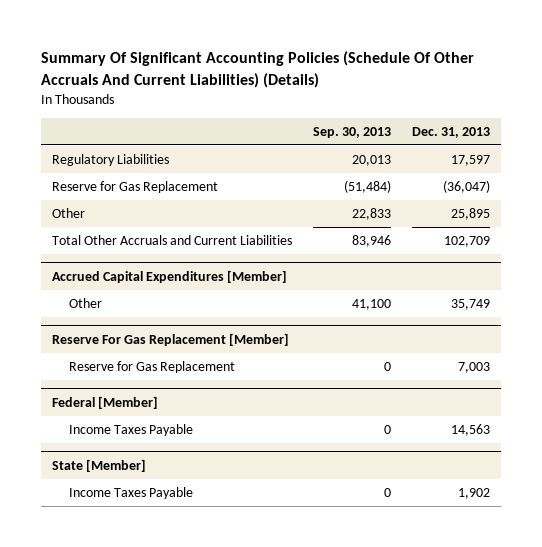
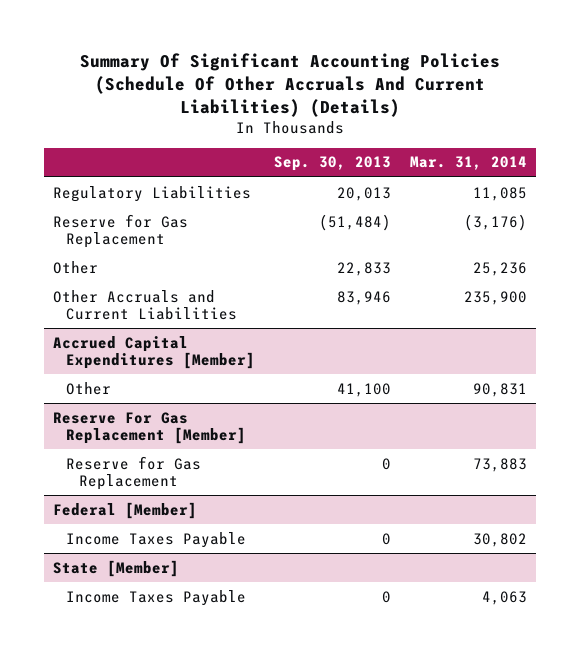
- | Sep. 30, 2013 | Dec. 31, 2013
+ | Sep. 30, 2013 | Mar. 31, 2014
- Total Other Accruals and Current Liabilities | 83,946 | 102,709
+ Other Accruals and Current Liabilities | 83,946 | 235,900

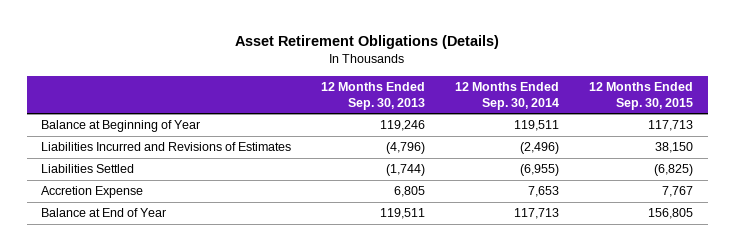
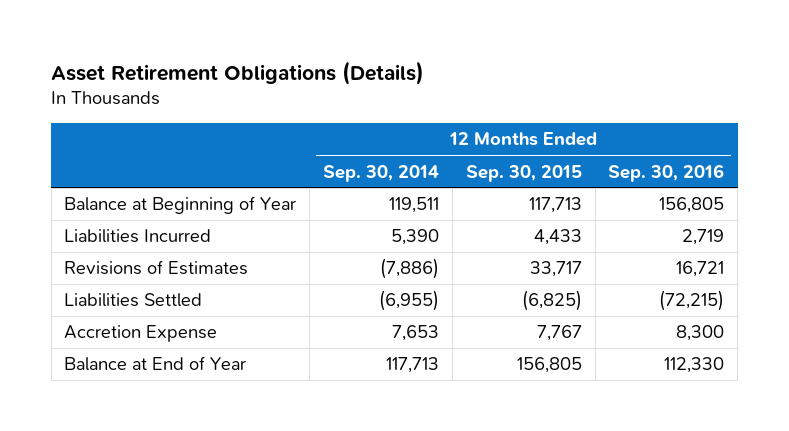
- | 12 Months Ended Sep. 30, 2013 | 12 Months Ended Sep. 30, 2014 | 12 Months Ended Sep. 30, 2015
+ | 12 Months Ended Sep. 30, 2014 | 12 Months Ended Sep. 30, 2015 | 12 Months Ended Sep. 30, 2016
- Liabilities Incurred and Revisions of Estimates | (4,796) | (2,496) | 38,150
+ Liabilities Incurred | 5,390 | 4,433 | 2,719
+ Revisions of Estimates | (7,886) | 33,717 | 16,721

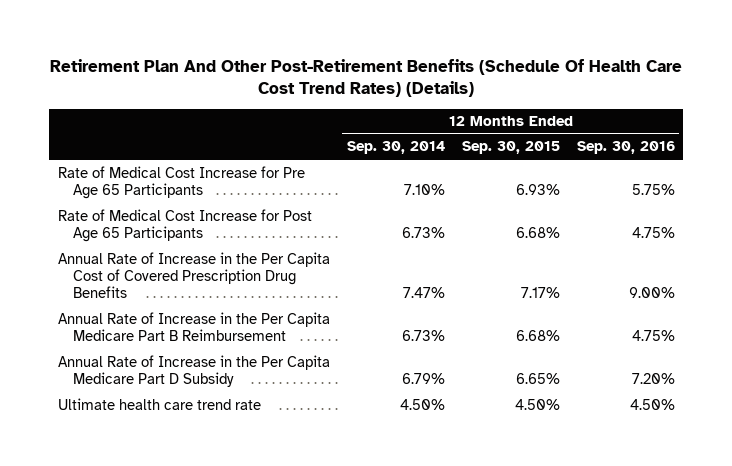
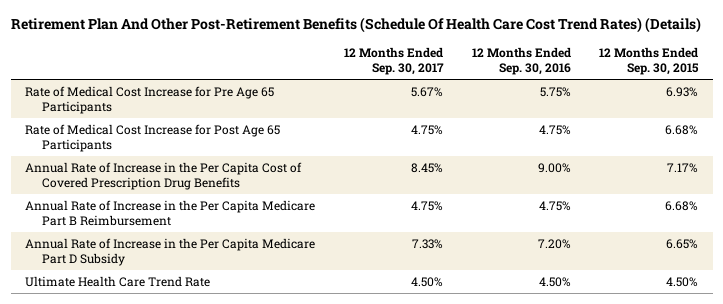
- | 12 Months Ended Sep. 30, 2014 | 12 Months Ended Sep. 30, 2015 | 12 Months Ended Sep. 30, 2016
+ | 12 Months Ended Sep. 30, 2017 | 12 Months Ended Sep. 30, 2016 | 12 Months Ended Sep. 30, 2015
- Ultimate health care trend rate | 4.50% | 4.50% | 4.50%
+ Ultimate Health Care Trend Rate | 4.50% | 4.50% | 4.50%

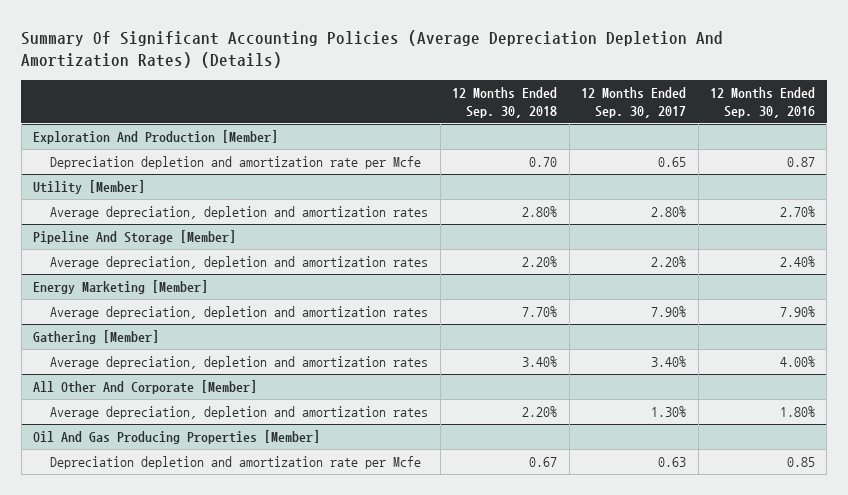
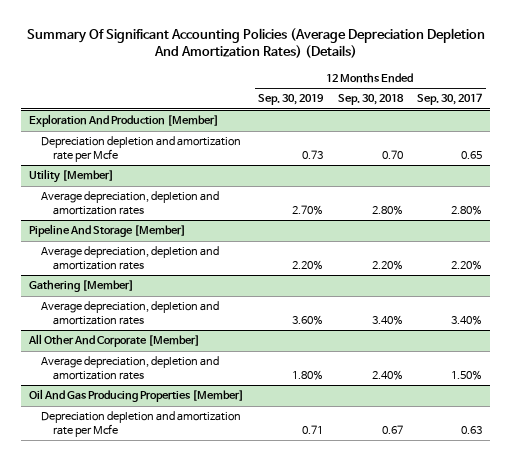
- | 12 Months Ended Sep. 30, 2018 | 12 Months Ended Sep. 30, 2017 | 12 Months Ended Sep. 30, 2016
+ | 12 Months Ended Sep. 30, 2019 | 12 Months Ended Sep. 30, 2018 | 12 Months Ended Sep. 30, 2017
- Energy Marketing [Member]
- Average depreciation, depletion and amortization rates | 7.70% | 7.90% | 7.90%
@ All Other And Corporate [Member]
- Average depreciation, depletion and amortization rates | 2.20% | 1.30% | 1.80%
+ Average depreciation, depletion and amortization rates | 1.80% | 2.40% | 1.50%

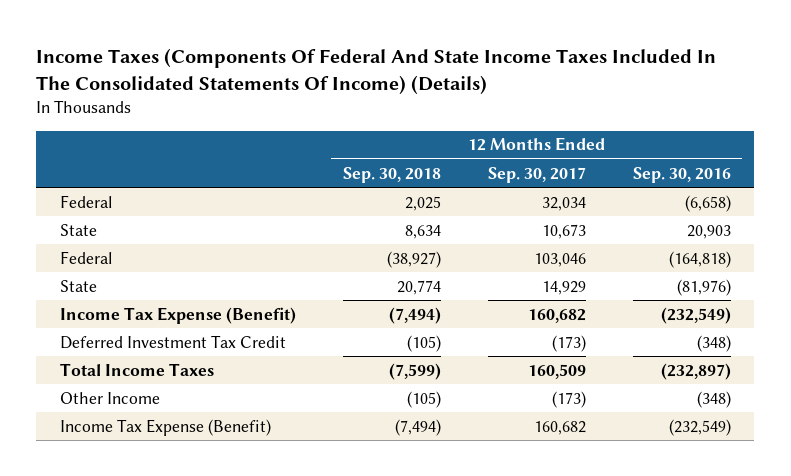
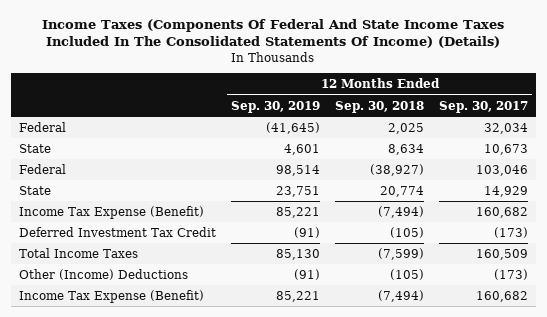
- | 12 Months Ended Sep. 30, 2018 | 12 Months Ended Sep. 30, 2017 | 12 Months Ended Sep. 30, 2016
+ | 12 Months Ended Sep. 30, 2019 | 12 Months Ended Sep. 30, 2018 | 12 Months Ended Sep. 30, 2017
- Other Income | (105) | (173) | (348)
+ Other (Income) Deductions | (91) | (105) | (173)

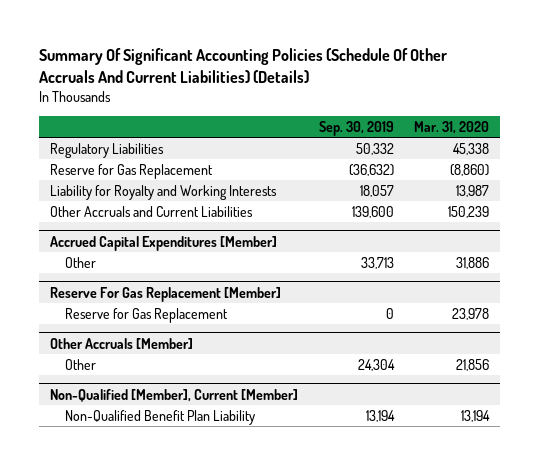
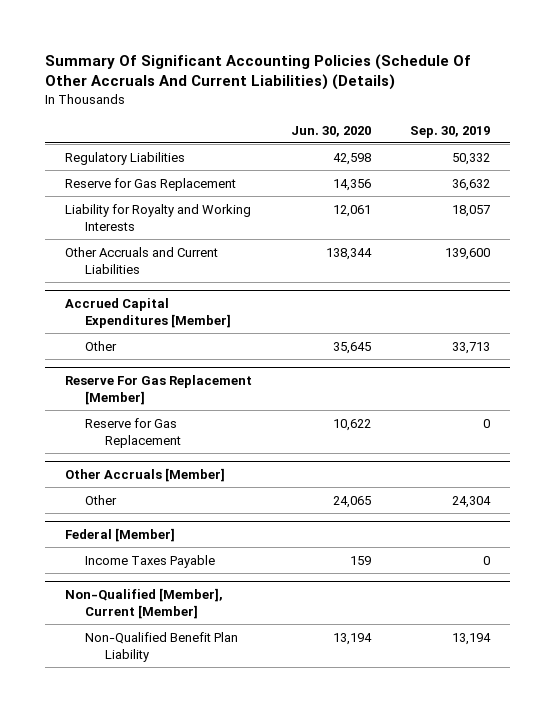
- | Sep. 30, 2019 | Mar. 31, 2020
+ | Jun. 30, 2020 | Sep. 30, 2019
- Reserve for Gas Replacement | (36,632) | (8,860)
+ Reserve for Gas Replacement | 14,356 | 36,632
+ Federal [Member]
+ Income Taxes Payable | 159 | 0

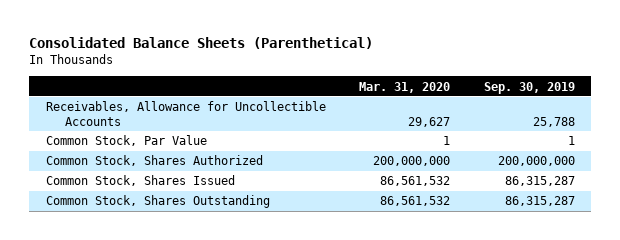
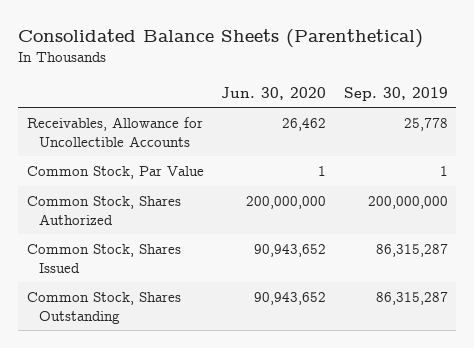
- | Mar. 31, 2020 | Sep. 30, 2019
+ | Jun. 30, 2020 | Sep. 30, 2019
- Receivables, Allowance for Uncollectible Accounts | 29,627 | 25,788
+ Receivables, Allowance for Uncollectible Accounts | 26,462 | 25,778

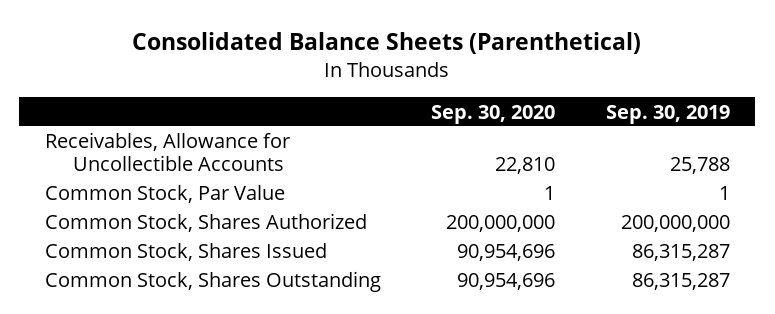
- | Jun. 30, 2020 | Sep. 30, 2019
+ | Sep. 30, 2020 | Sep. 30, 2019
- Receivables, Allowance for Uncollectible Accounts | 26,462 | 25,778
+ Receivables, Allowance for Uncollectible Accounts | 22,810 | 25,788

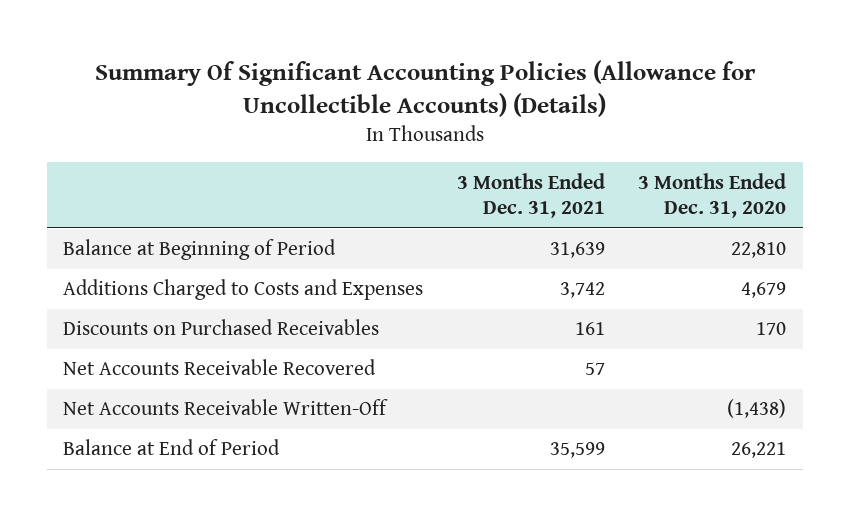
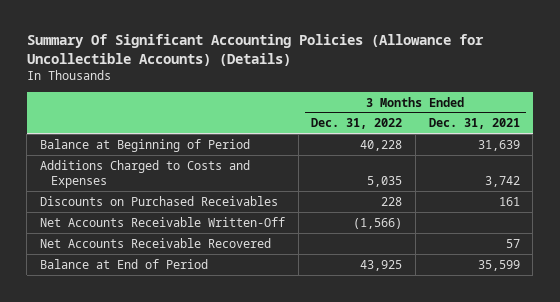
- | 3 Months Ended Dec. 31, 2021 | 3 Months Ended Dec. 31, 2020
+ | 3 Months Ended Dec. 31, 2022 | 3 Months Ended Dec. 31, 2021
moved down: Net Accounts Receivable Recovered | | 57

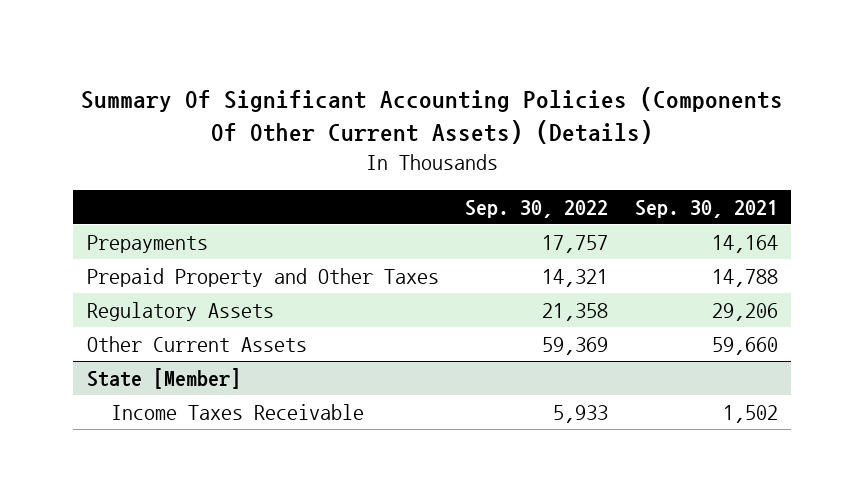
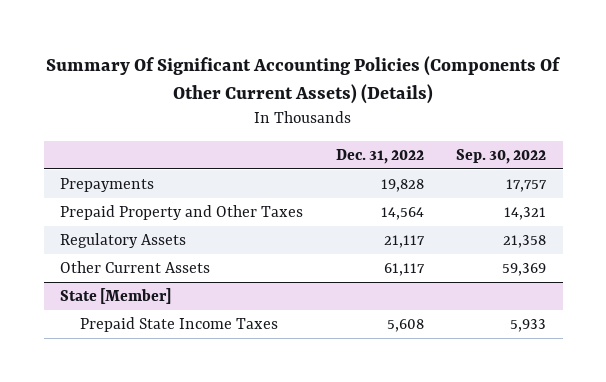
- | Sep. 30, 2022 | Sep. 30, 2021
+ | Dec. 31, 2022 | Sep. 30, 2022
@ State [Member]
- Income Taxes Receivable | 5,933 | 1,502
+ Prepaid State Income Taxes | 5,608 | 5,933

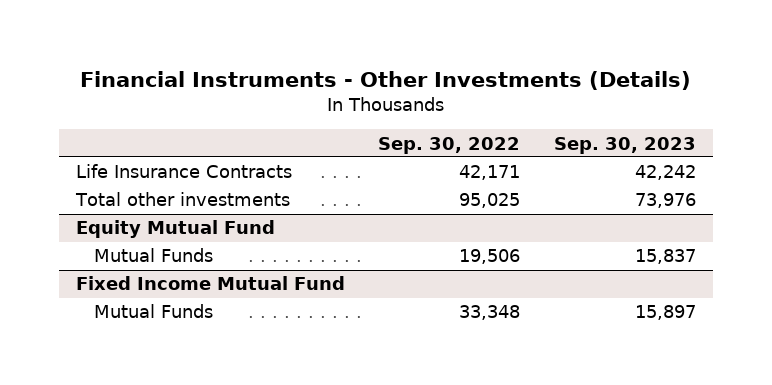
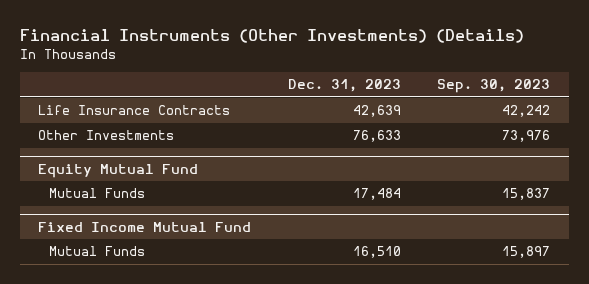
- Financial Instruments - Other Investments (Details)
+ Financial Instruments (Other Investments) (Details)
- | Sep. 30, 2022 | Sep. 30, 2023
+ | Dec. 31, 2023 | Sep. 30, 2023
- Total other investments | 95,025 | 73,976
+ Other Investments | 76,633 | 73,976

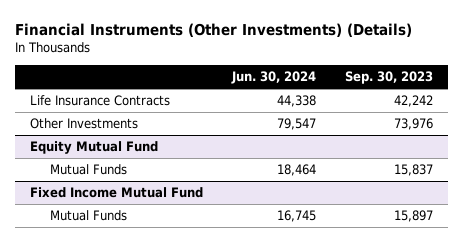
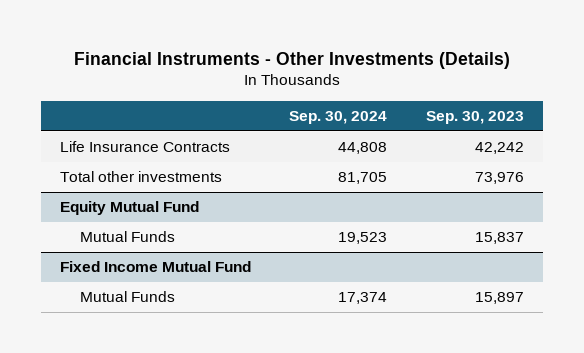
- Financial Instruments (Other Investments) (Details)
+ Financial Instruments - Other Investments (Details)
- | Jun. 30, 2024 | Sep. 30, 2023
+ | Sep. 30, 2024 | Sep. 30, 2023
- Other Investments | 79,547 | 73,976
+ Total other investments | 81,705 | 73,976

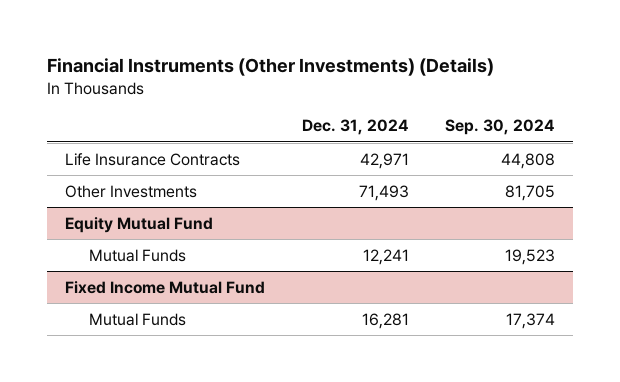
- Financial Instruments - Other Investments (Details)
+ Financial Instruments (Other Investments) (Details)
- | Sep. 30, 2024 | Sep. 30, 2023
+ | Dec. 31, 2024 | Sep. 30, 2024
- Total other investments | 81,705 | 73,976
+ Other Investments | 71,493 | 81,705

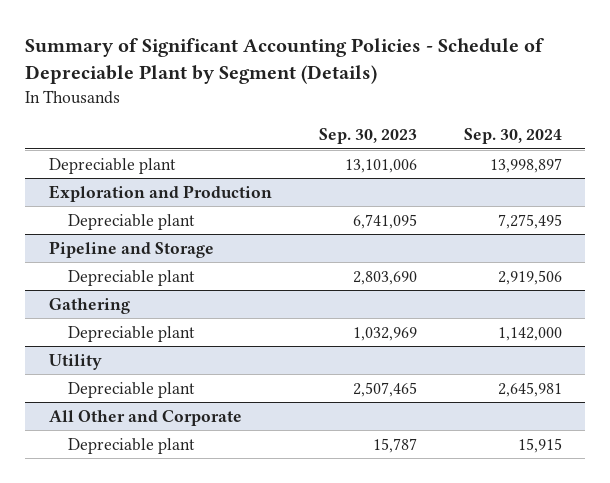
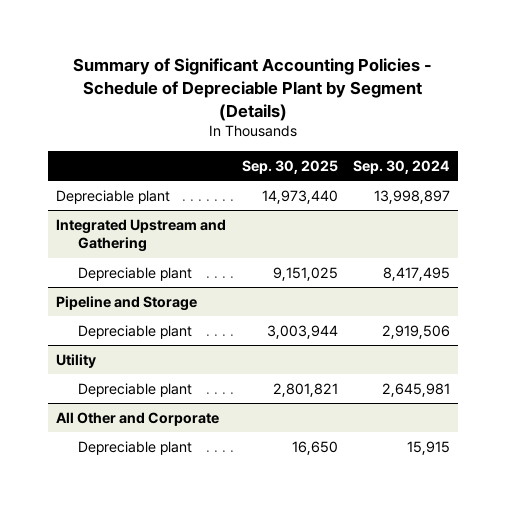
- | Sep. 30, 2023 | Sep. 30, 2024
+ | Sep. 30, 2025 | Sep. 30, 2024
- Exploration and Production
- Depreciable plant | 6,741,095 | 7,275,495
+ Integrated Upstream and Gathering
+ Depreciable plant | 9,151,025 | 8,417,495
- Gathering
- Depreciable plant | 1,032,969 | 1,142,000

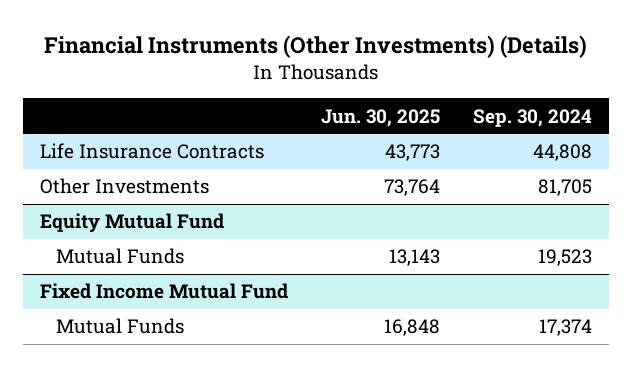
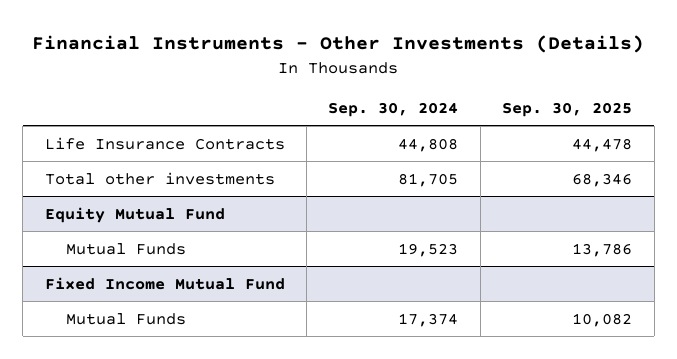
- Financial Instruments (Other Investments) (Details)
+ Financial Instruments - Other Investments (Details)
- | Jun. 30, 2025 | Sep. 30, 2024
+ | Sep. 30, 2024 | Sep. 30, 2025
- Other Investments | 73,764 | 81,705
+ Total other investments | 81,705 | 68,346

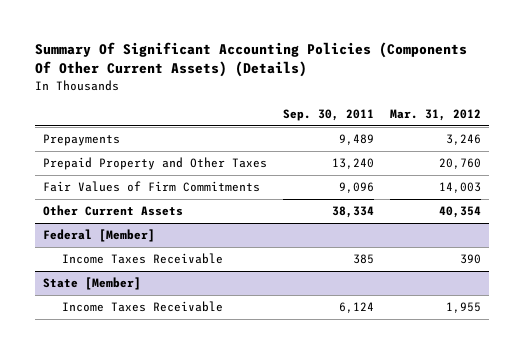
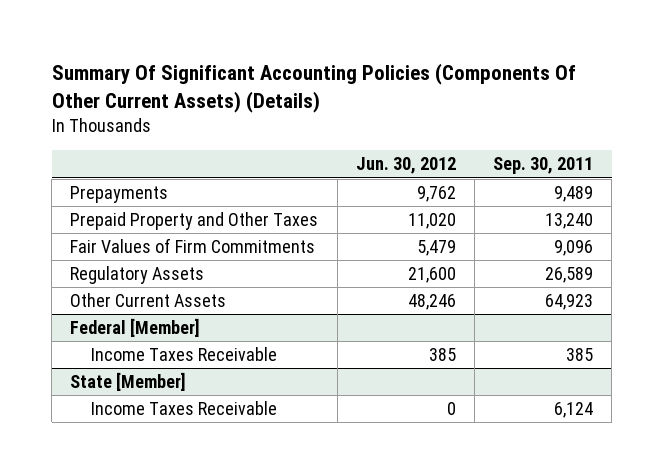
- | Sep. 30, 2011 | Mar. 31, 2012
+ | Jun. 30, 2012 | Sep. 30, 2011
- Other Current Assets | 38,334 | 40,354
+ Regulatory Assets | 21,600 | 26,589
+ Other Current Assets | 48,246 | 64,923

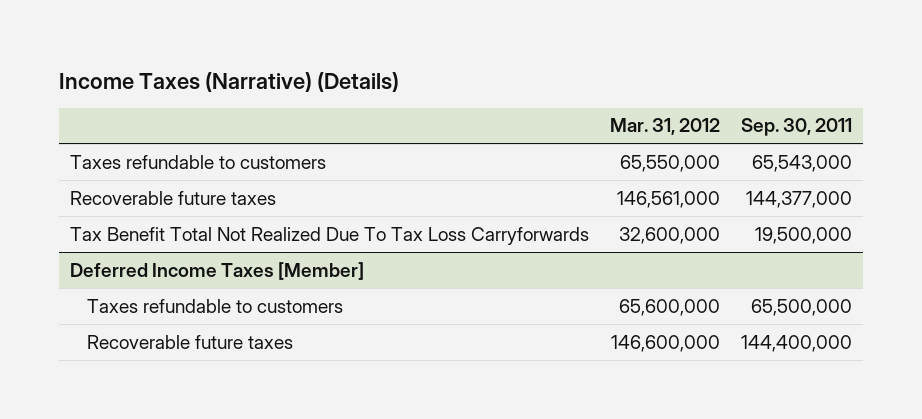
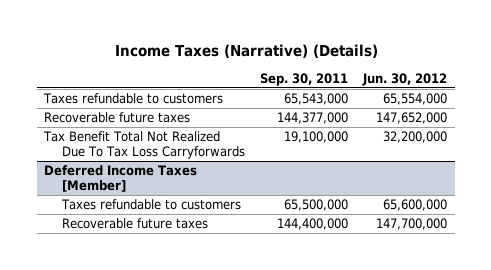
- | Mar. 31, 2012 | Sep. 30, 2011
+ | Sep. 30, 2011 | Jun. 30, 2012
- Tax Benefit Total Not Realized Due To Tax Loss Carryforwards | 32,600,000 | 19,500,000
+ Tax Benefit Total Not Realized Due To Tax Loss Carryforwards | 19,100,000 | 32,200,000

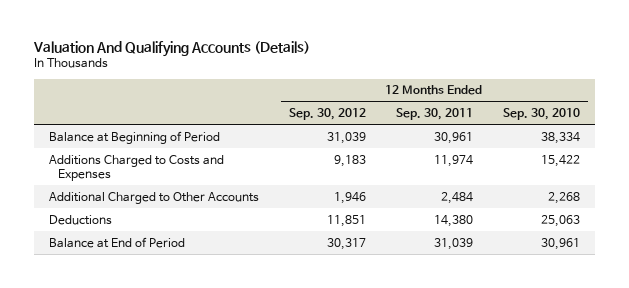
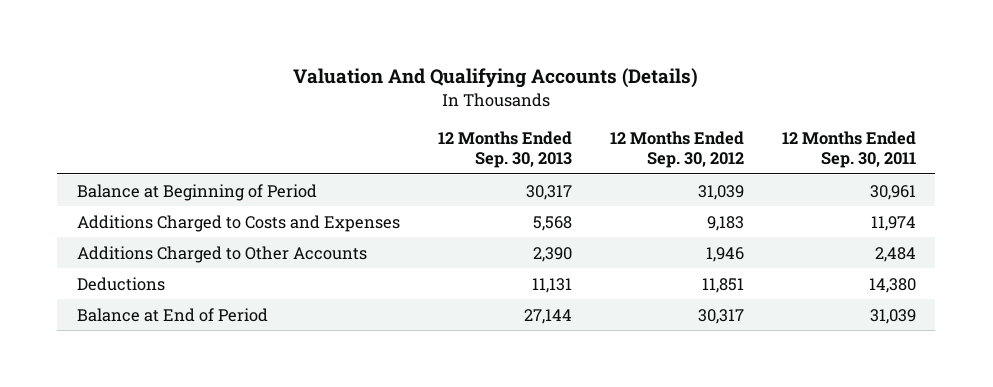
- | 12 Months Ended Sep. 30, 2012 | 12 Months Ended Sep. 30, 2011 | 12 Months Ended Sep. 30, 2010
+ | 12 Months Ended Sep. 30, 2013 | 12 Months Ended Sep. 30, 2012 | 12 Months Ended Sep. 30, 2011
- Additional Charged to Other Accounts | 1,946 | 2,484 | 2,268
+ Additions Charged to Other Accounts | 2,390 | 1,946 | 2,484

